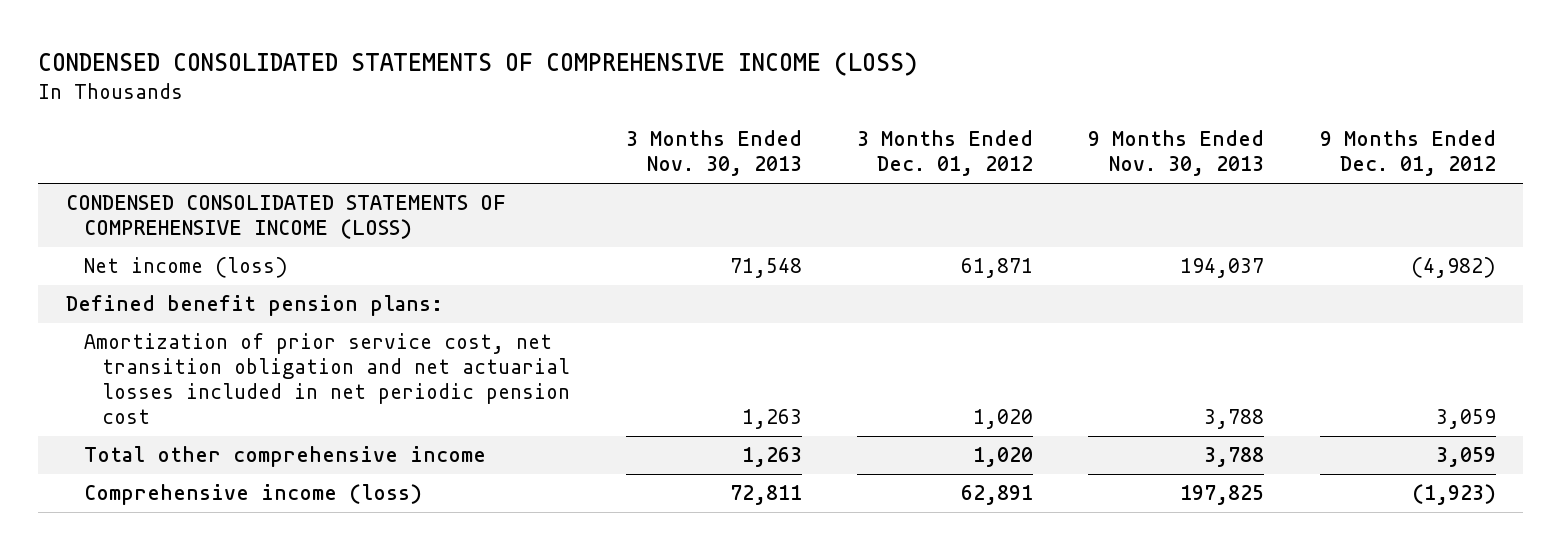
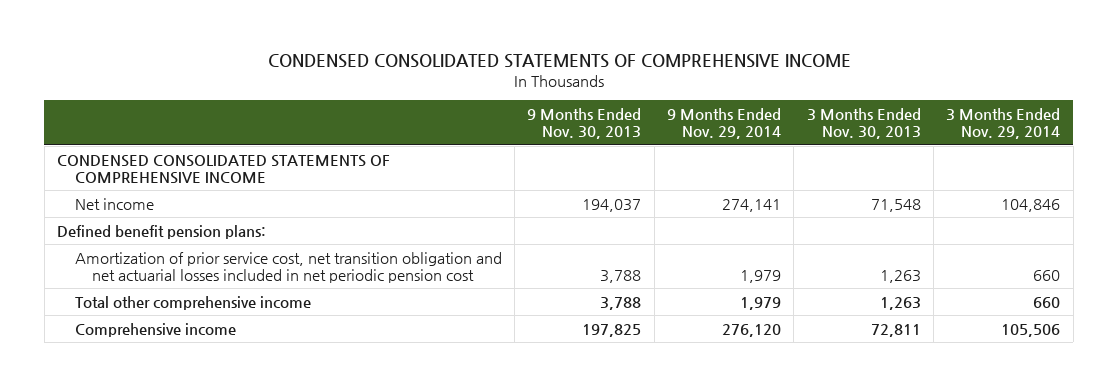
- CONDENSED CONSOLIDATED STATEMENTS OF COMPREHENSIVE INCOME (LOSS)
+ CONDENSED CONSOLIDATED STATEMENTS OF COMPREHENSIVE INCOME
- | 3 Months Ended Nov. 30, 2013 | 3 Months Ended Dec. 01, 2012 | 9 Months Ended Nov. 30, 2013 | 9 Months Ended Dec. 01, 2012
+ | 9 Months Ended Nov. 30, 2013 | 9 Months Ended Nov. 29, 2014 | 3 Months Ended Nov. 30, 2013 | 3 Months Ended Nov. 29, 2014
- CONDENSED CONSOLIDATED STATEMENTS OF COMPREHENSIVE INCOME (LOSS)
- Net income (loss) | 71,548 | 61,871 | 194,037 | (4,982)
+ CONDENSED CONSOLIDATED STATEMENTS OF COMPREHENSIVE INCOME
+ Net income | 194,037 | 274,141 | 71,548 | 104,846
- Comprehensive income (loss) | 72,811 | 62,891 | 197,825 | (1,923)
+ Comprehensive income | 197,825 | 276,120 | 72,811 | 105,506

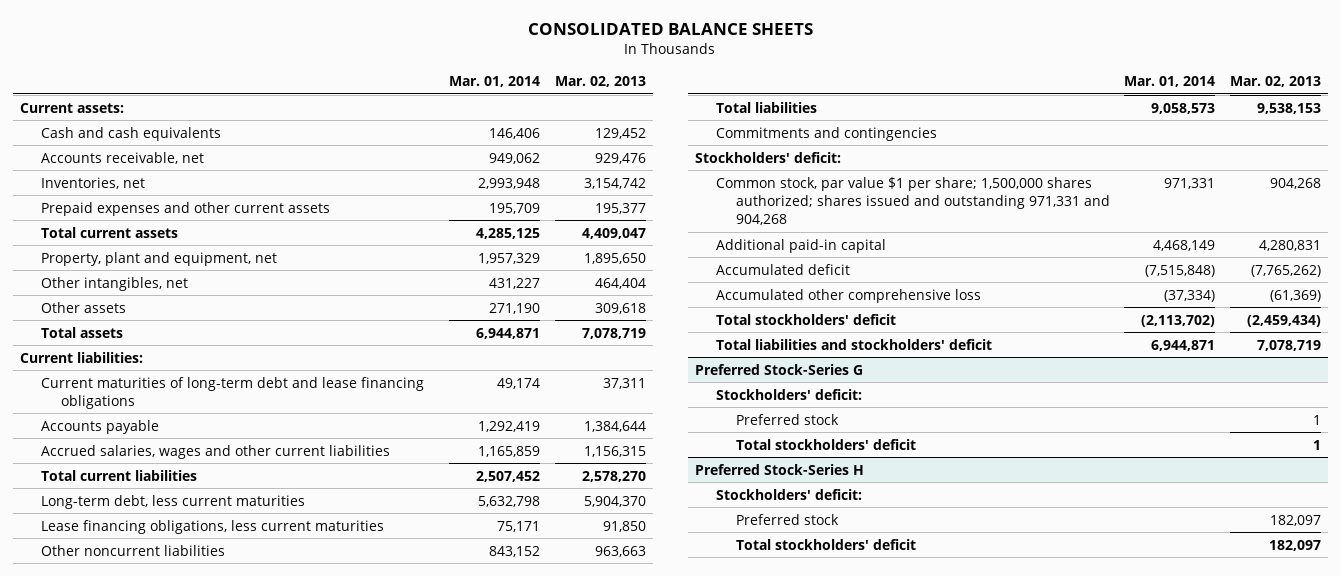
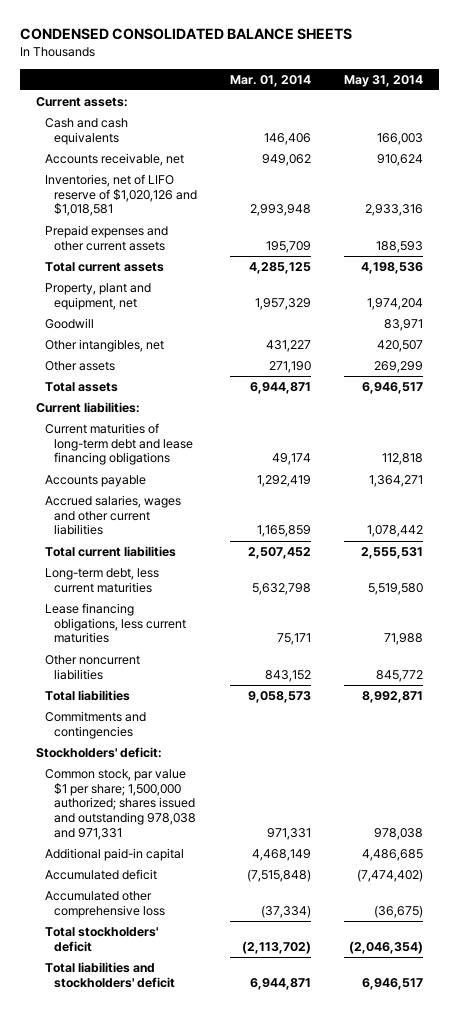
- CONSOLIDATED BALANCE SHEETS
+ CONDENSED CONSOLIDATED BALANCE SHEETS
- | Mar. 01, 2014 | Mar. 02, 2013
+ | Mar. 01, 2014 | May 31, 2014
- Inventories, net | 2,993,948 | 3,154,742
+ Inventories, net of LIFO reserve of $1,020,126 and $1,018,581 | 2,993,948 | 2,933,316
+ Goodwill | | 83,971
- Common stock, par value $1 per share; 1,500,000 shares authorized; shares issued and outstanding 971,331 and 904,268 | 971,331 | 904,268
+ Common stock, par value $1 per share; 1,500,000 authorized; shares issued and outstanding 978,038 and 971,331 | 971,331 | 978,038
- Preferred Stock-Series G
- Stockholders' deficit:
- Preferred stock | | 1
- Total stockholders' deficit | | 1
- Preferred Stock-Series H
- Stockholders' deficit:
- Preferred stock | | 182,097
- Total stockholders' deficit | | 182,097

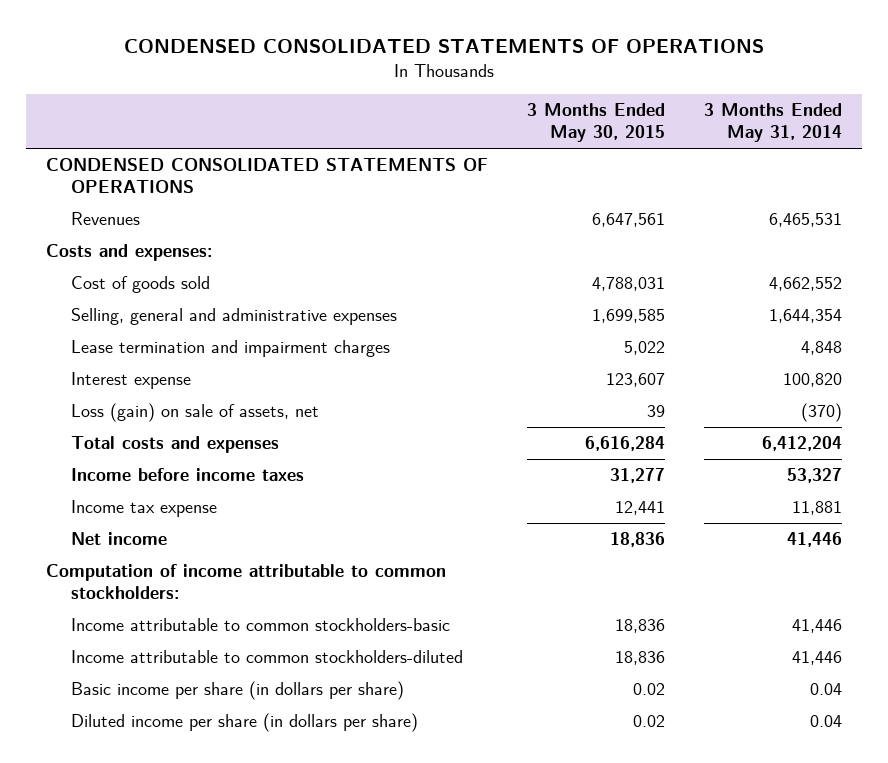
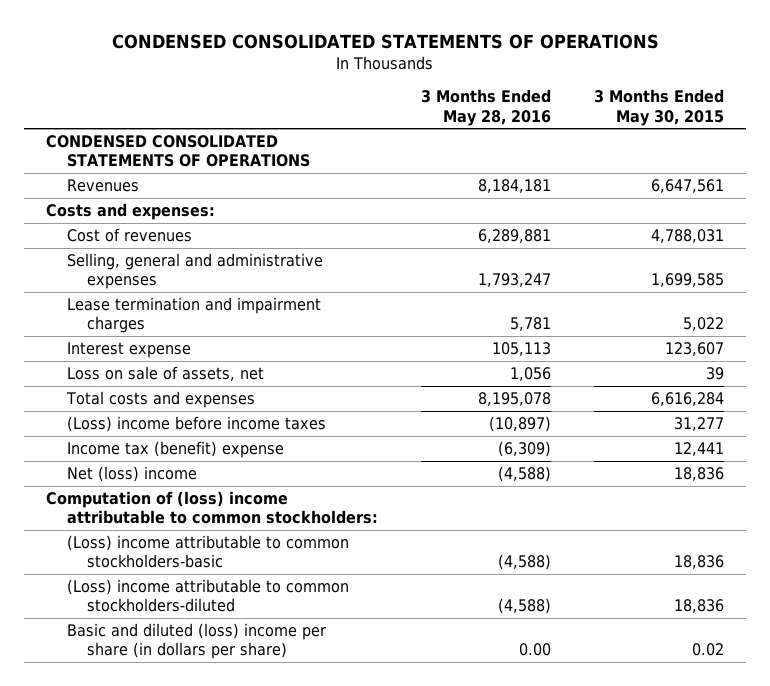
- | 3 Months Ended May 30, 2015 | 3 Months Ended May 31, 2014
+ | 3 Months Ended May 28, 2016 | 3 Months Ended May 30, 2015
- Cost of goods sold | 4,788,031 | 4,662,552
+ Cost of revenues | 6,289,881 | 4,788,031
- Loss (gain) on sale of assets, net | 39 | (370)
+ Loss on sale of assets, net | 1,056 | 39
- Income before income taxes | 31,277 | 53,327
- Income tax expense | 12,441 | 11,881
- Net income | 18,836 | 41,446
- Computation of income attributable to common stockholders:
- Income attributable to common stockholders-basic | 18,836 | 41,446
- Income attributable to common stockholders-diluted | 18,836 | 41,446
- Basic income per share (in dollars per share) | 0.02 | 0.04
- Diluted income per share (in dollars per share) | 0.02 | 0.04
+ (Loss) income before income taxes | (10,897) | 31,277
+ Income tax (benefit) expense | (6,309) | 12,441
+ Net (loss) income | (4,588) | 18,836
+ Computation of (loss) income attributable to common stockholders:
+ (Loss) income attributable to common stockholders-basic | (4,588) | 18,836
+ (Loss) income attributable to common stockholders-diluted | (4,588) | 18,836
+ Basic and diluted (loss) income per share (in dollars per share) | 0.00 | 0.02

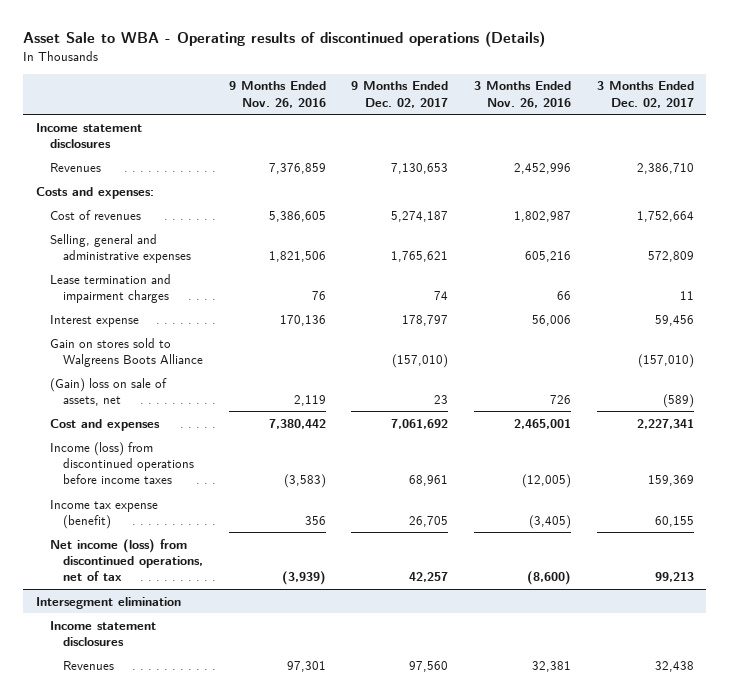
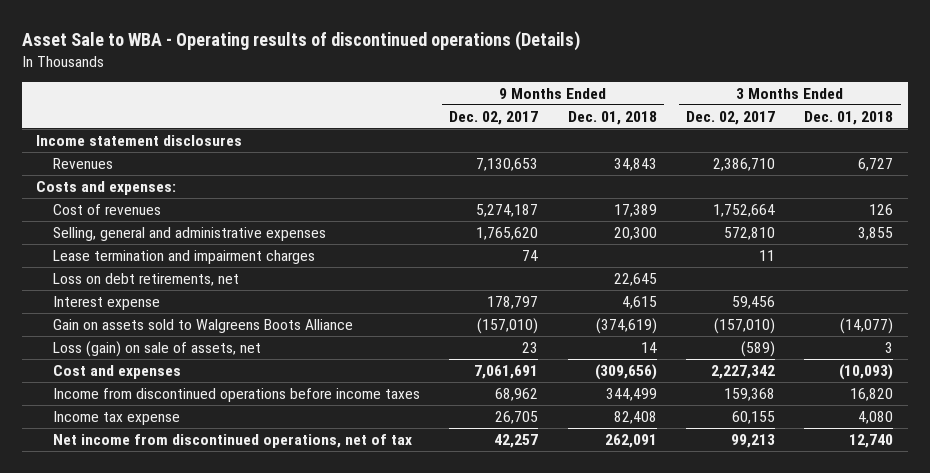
- | 9 Months Ended Nov. 26, 2016 | 9 Months Ended Dec. 02, 2017 | 3 Months Ended Nov. 26, 2016 | 3 Months Ended Dec. 02, 2017
+ | 9 Months Ended Dec. 02, 2017 | 9 Months Ended Dec. 01, 2018 | 3 Months Ended Dec. 02, 2017 | 3 Months Ended Dec. 01, 2018
- Selling, general and administrative expenses | 1,821,506 | 1,765,621 | 605,216 | 572,809
+ Selling, general and administrative expenses | 1,765,620 | 20,300 | 572,810 | 3,855
+ Loss on debt retirements, net | | 22,645 | |
- Gain on stores sold to Walgreens Boots Alliance | | (157,010) | | (157,010)
- (Gain) loss on sale of assets, net | 2,119 | 23 | 726 | (589)
- Cost and expenses | 7,380,442 | 7,061,692 | 2,465,001 | 2,227,341
- Income (loss) from discontinued operations before income taxes | (3,583) | 68,961 | (12,005) | 159,369
- Income tax expense (benefit) | 356 | 26,705 | (3,405) | 60,155
- Net income (loss) from discontinued operations, net of tax | (3,939) | 42,257 | (8,600) | 99,213
- Intersegment elimination
- Income statement disclosures
- Revenues | 97,301 | 97,560 | 32,381 | 32,438
+ Gain on assets sold to Walgreens Boots Alliance | (157,010) | (374,619) | (157,010) | (14,077)
+ Loss (gain) on sale of assets, net | 23 | 14 | (589) | 3
+ Cost and expenses | 7,061,691 | (309,656) | 2,227,342 | (10,093)
+ Income from discontinued operations before income taxes | 68,962 | 344,499 | 159,368 | 16,820
+ Income tax expense | 26,705 | 82,408 | 60,155 | 4,080
+ Net income from discontinued operations, net of tax | 42,257 | 262,091 | 99,213 | 12,740

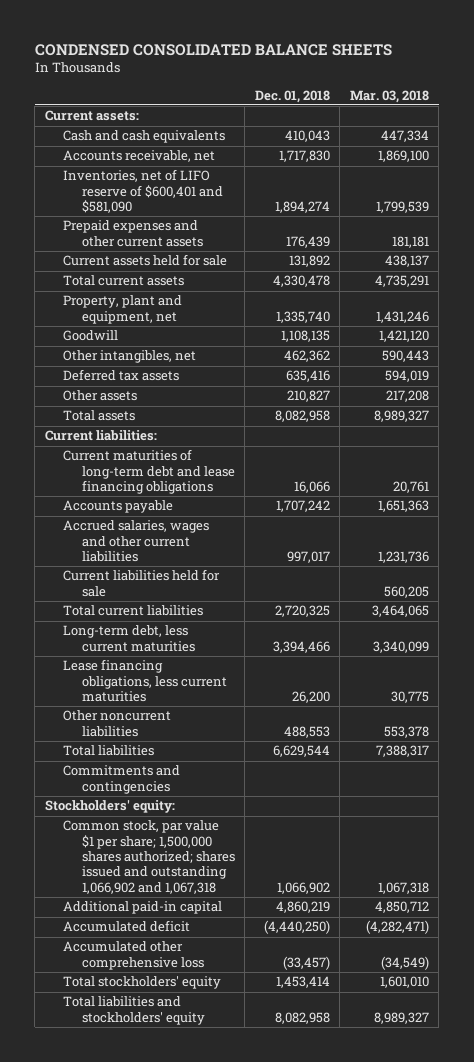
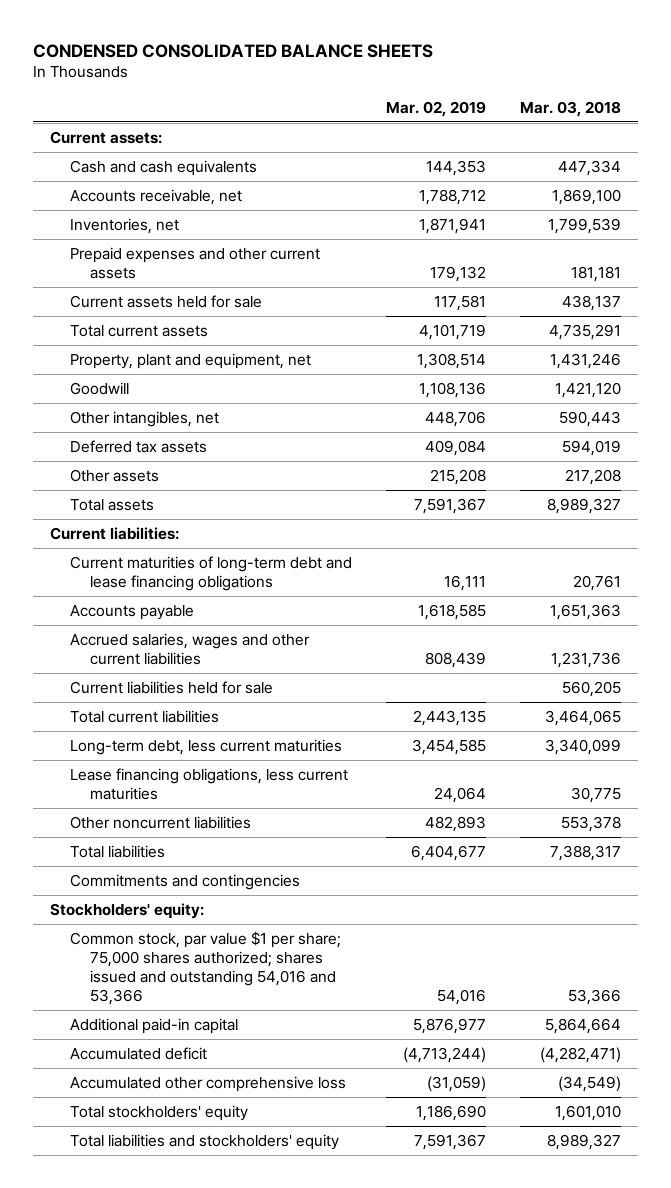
- | Dec. 01, 2018 | Mar. 03, 2018
+ | Mar. 02, 2019 | Mar. 03, 2018
- Inventories, net of LIFO reserve of $600,401 and $581,090 | 1,894,274 | 1,799,539
+ Inventories, net | 1,871,941 | 1,799,539
- Common stock, par value $1 per share; 1,500,000 shares authorized; shares issued and outstanding 1,066,902 and 1,067,318 | 1,066,902 | 1,067,318
- Additional paid-in capital | 4,860,219 | 4,850,712
+ Common stock, par value $1 per share; 75,000 shares authorized; shares issued and outstanding 54,016 and 53,366 | 54,016 | 53,366
+ Additional paid-in capital | 5,876,977 | 5,864,664

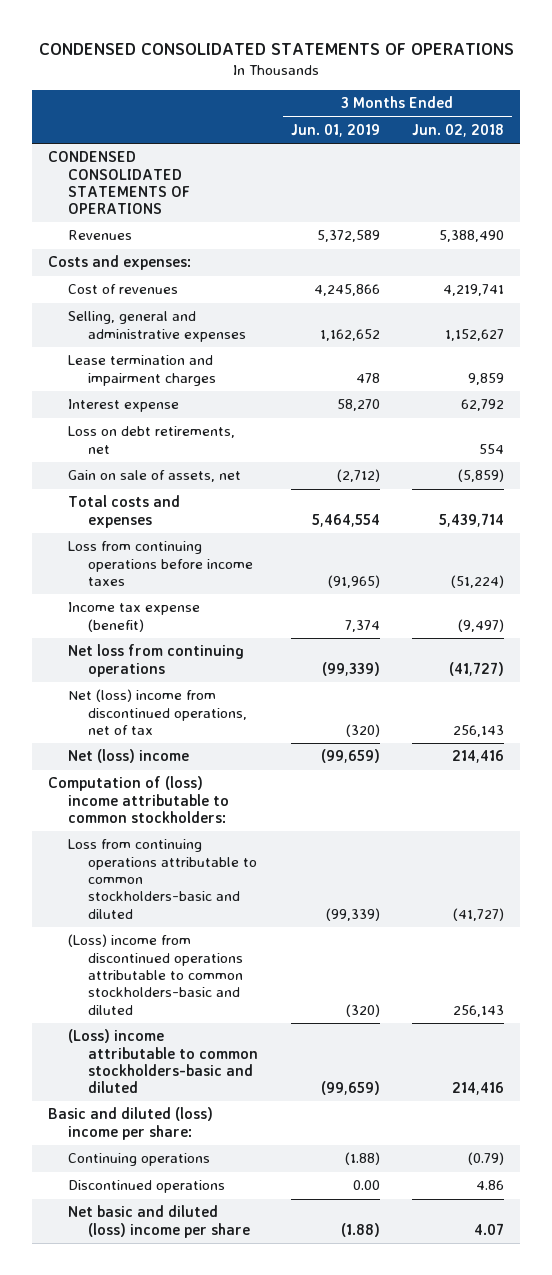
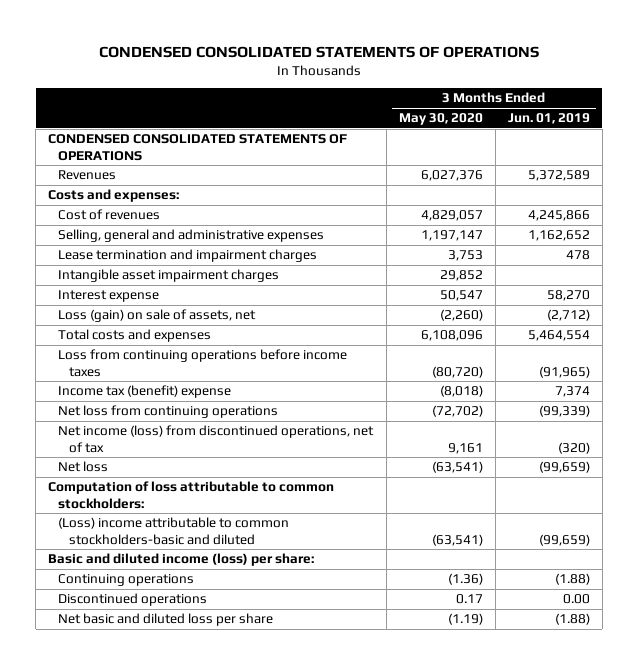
- | 3 Months Ended Jun. 01, 2019 | 3 Months Ended Jun. 02, 2018
+ | 3 Months Ended May 30, 2020 | 3 Months Ended Jun. 01, 2019
+ Intangible asset impairment charges | 29,852 |
- Loss on debt retirements, net | | 554
- Gain on sale of assets, net | (2,712) | (5,859)
+ Loss (gain) on sale of assets, net | (2,260) | (2,712)
- Income tax expense (benefit) | 7,374 | (9,497)
+ Income tax (benefit) expense | (8,018) | 7,374
- Net (loss) income from discontinued operations, net of tax | (320) | 256,143
- Net (loss) income | (99,659) | 214,416
- Computation of (loss) income attributable to common stockholders:
- Loss from continuing operations attributable to common stockholders-basic and diluted | (99,339) | (41,727)
- (Loss) income from discontinued operations attributable to common stockholders-basic and diluted | (320) | 256,143
+ Net income (loss) from discontinued operations, net of tax | 9,161 | (320)
+ Net loss | (63,541) | (99,659)
+ Computation of loss attributable to common stockholders:
- Basic and diluted (loss) income per share:
+ Basic and diluted income (loss) per share:
- Net basic and diluted (loss) income per share | (1.88) | 4.07
+ Net basic and diluted loss per share | (1.19) | (1.88)

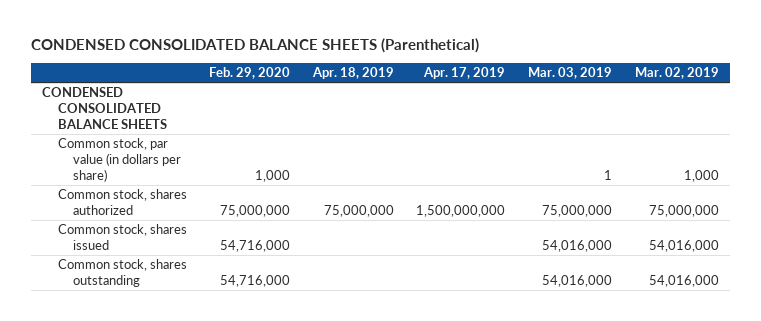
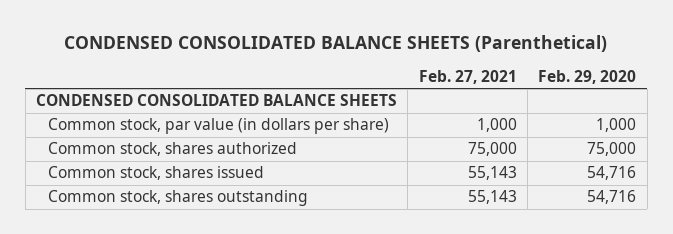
- | Feb. 29, 2020 | Apr. 18, 2019 | Apr. 17, 2019 | Mar. 03, 2019 | Mar. 02, 2019
+ | Feb. 27, 2021 | Feb. 29, 2020
- Common stock, shares authorized | 75,000,000 | 75,000,000 | 1,500,000,000 | 75,000,000 | 75,000,000
- Common stock, shares issued | 54,716,000 | | | 54,016,000 | 54,016,000
- Common stock, shares outstanding | 54,716,000 | | | 54,016,000 | 54,016,000
+ Common stock, shares authorized | 75,000 | 75,000
+ Common stock, shares issued | 55,143 | 54,716
+ Common stock, shares outstanding | 55,143 | 54,716

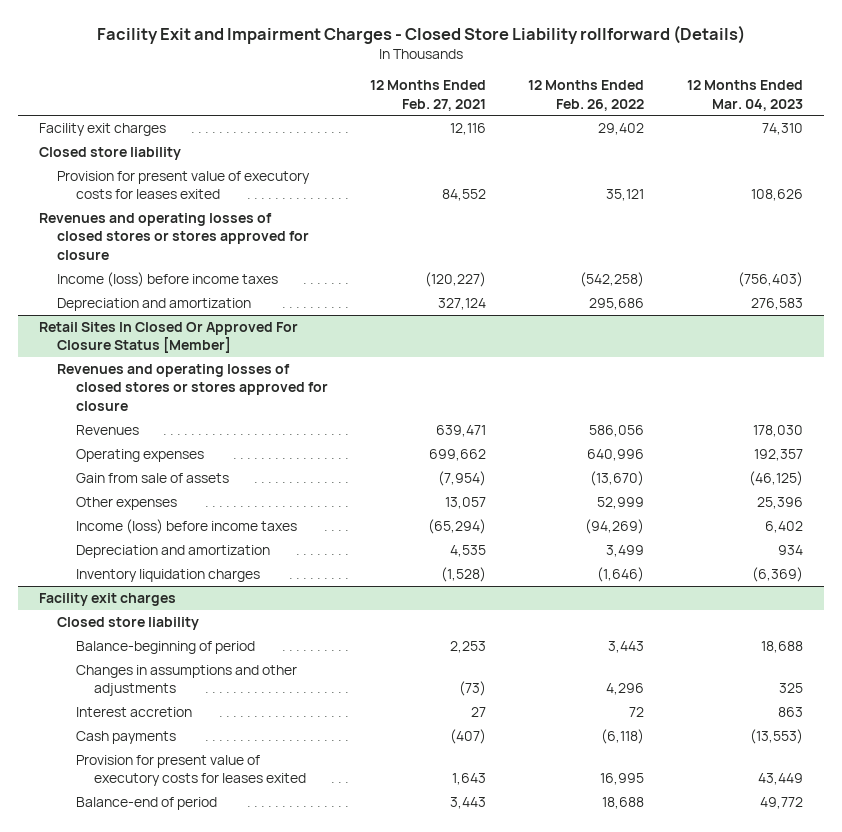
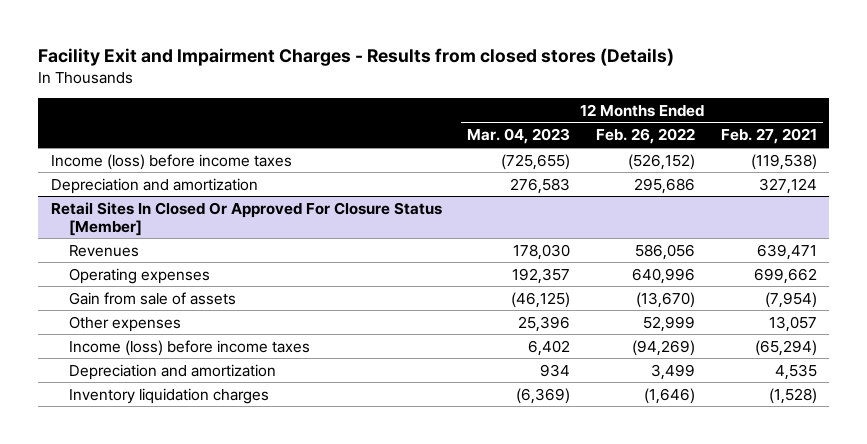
- Facility Exit and Impairment Charges - Closed Store Liability rollforward (Details)
+ Facility Exit and Impairment Charges - Results from closed stores (Details)
- | 12 Months Ended Feb. 27, 2021 | 12 Months Ended Feb. 26, 2022 | 12 Months Ended Mar. 04, 2023
+ | 12 Months Ended Mar. 04, 2023 | 12 Months Ended Feb. 26, 2022 | 12 Months Ended Feb. 27, 2021
- Facility exit charges | 12,116 | 29,402 | 74,310
- Closed store liability
- Provision for present value of executory costs for leases exited | 84,552 | 35,121 | 108,626
- Revenues and operating losses of closed stores or stores approved for closure
- Income (loss) before income taxes | (120,227) | (542,258) | (756,403)
+ Income (loss) before income taxes | (725,655) | (526,152) | (119,538)
@ Retail Sites In Closed Or Approved For Closure Status [Member]
- Revenues and operating losses of closed stores or stores approved for closure
- Facility exit charges
- Closed store liability
- Balance-beginning of period | 2,253 | 3,443 | 18,688
- Changes in assumptions and other adjustments | (73) | 4,296 | 325
- Interest accretion | 27 | 72 | 863
- Cash payments | (407) | (6,118) | (13,553)
- Provision for present value of executory costs for leases exited | 1,643 | 16,995 | 43,449
- Balance-end of period | 3,443 | 18,688 | 49,772

